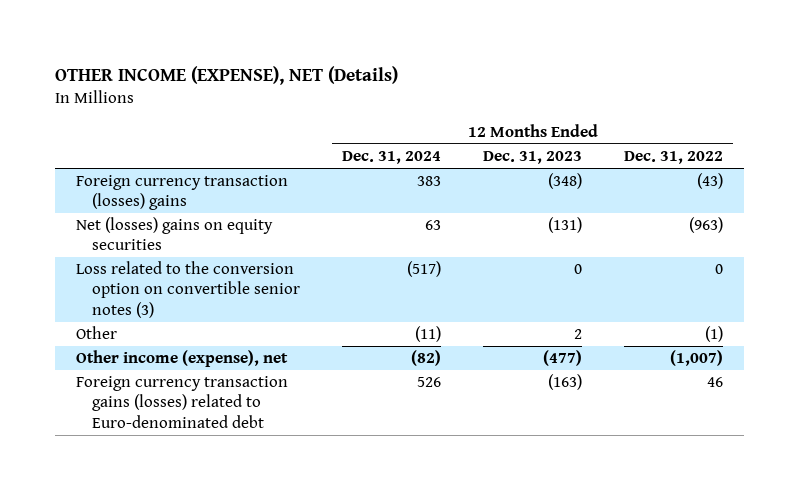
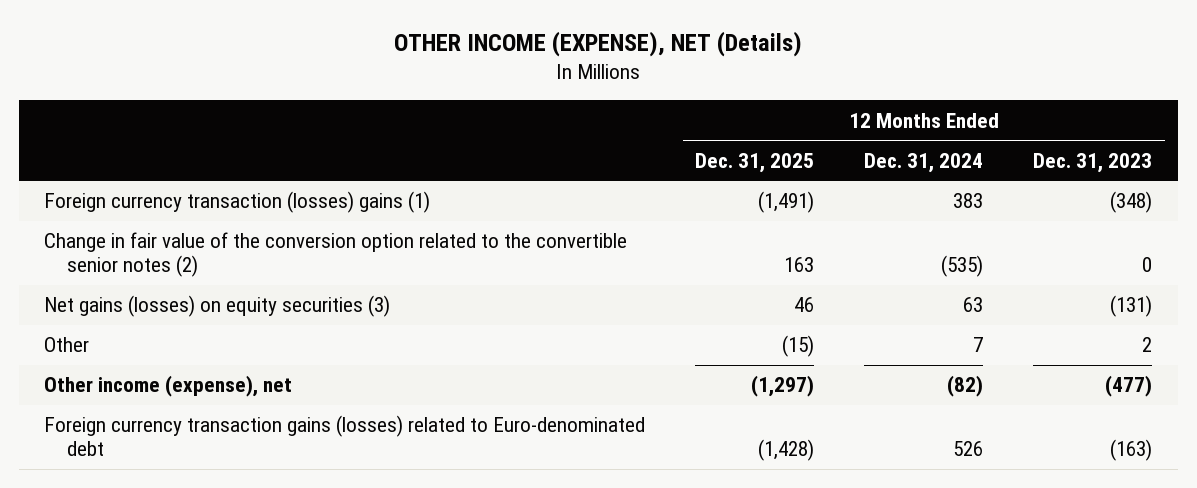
- | 12 Months Ended Dec. 31, 2024 | 12 Months Ended Dec. 31, 2023 | 12 Months Ended Dec. 31, 2022
+ | 12 Months Ended Dec. 31, 2025 | 12 Months Ended Dec. 31, 2024 | 12 Months Ended Dec. 31, 2023
- Foreign currency transaction (losses) gains | 383 | (348) | (43)
- Net (losses) gains on equity securities | 63 | (131) | (963)
- Loss related to the conversion option on convertible senior notes (3) | (517) | 0 | 0
- Other | (11) | 2 | (1)
+ Foreign currency transaction (losses) gains (1) | (1,491) | 383 | (348)
+ Change in fair value of the conversion option related to the convertible senior notes (2) | 163 | (535) | 0
+ Net gains (losses) on equity securities (3) | 46 | 63 | (131)
+ Other | (15) | 7 | 2

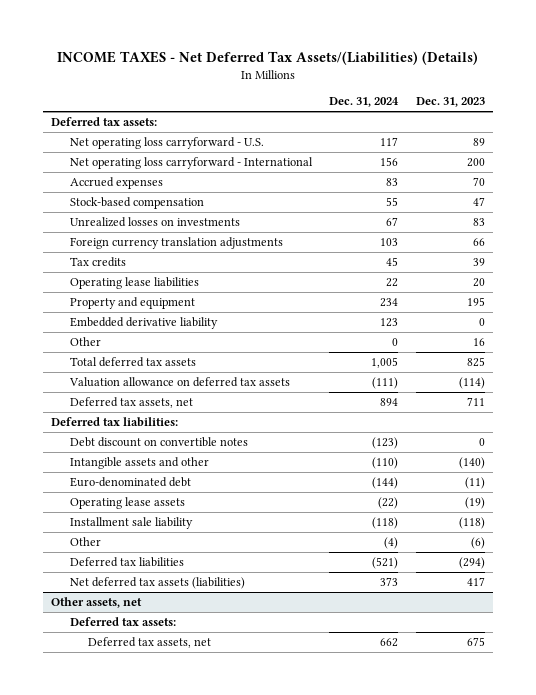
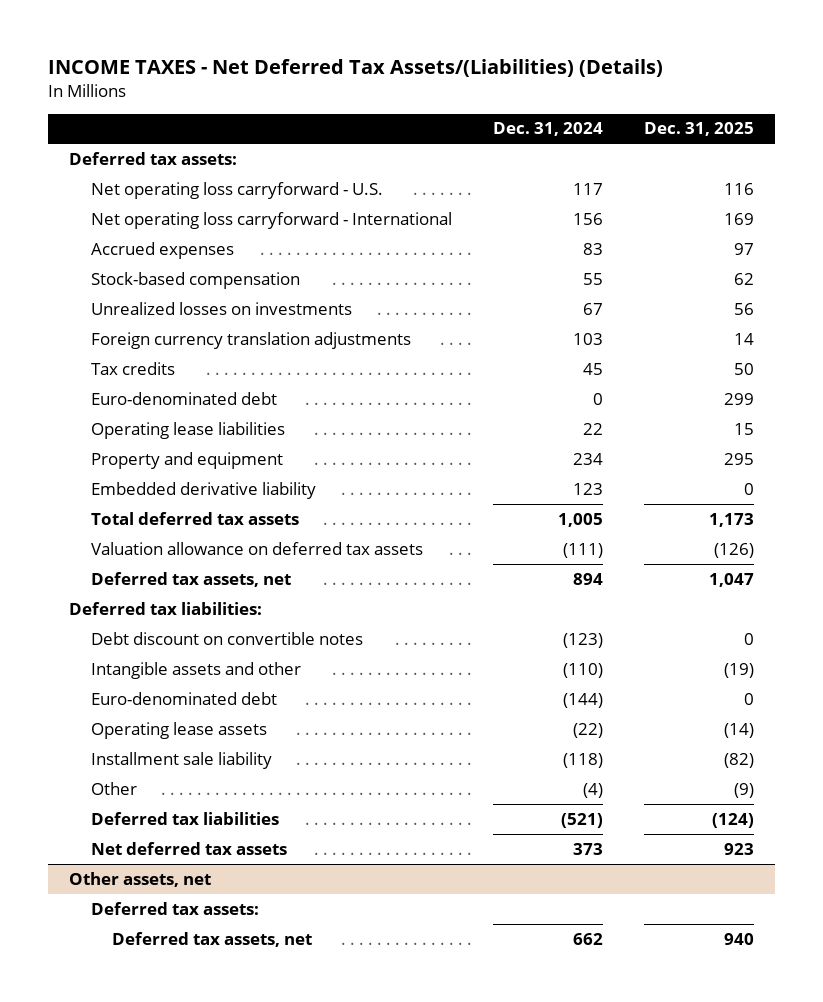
- | Dec. 31, 2024 | Dec. 31, 2023
+ | Dec. 31, 2024 | Dec. 31, 2025
+ Euro-denominated debt | 0 | 299
- Other | 0 | 16
- Net deferred tax assets (liabilities) | 373 | 417
+ Net deferred tax assets | 373 | 923

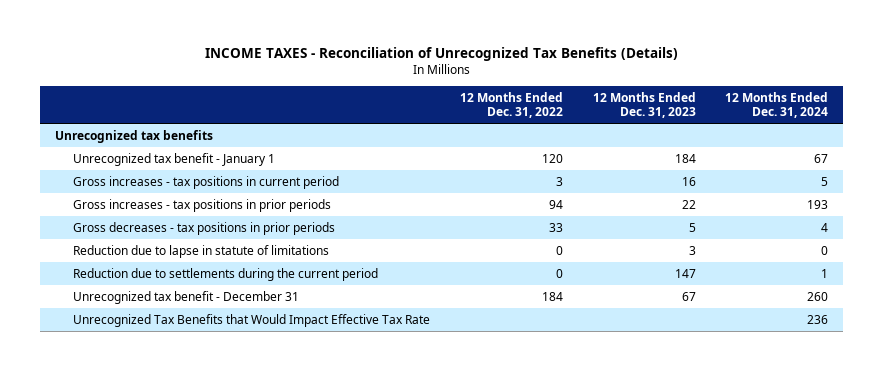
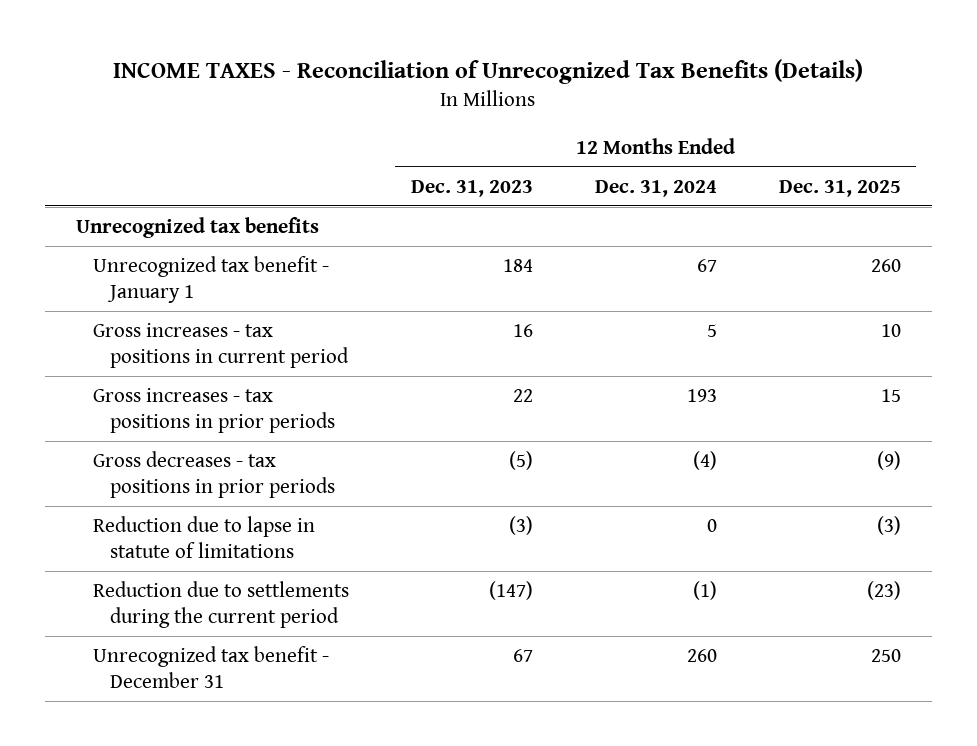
- | 12 Months Ended Dec. 31, 2022 | 12 Months Ended Dec. 31, 2023 | 12 Months Ended Dec. 31, 2024
+ | 12 Months Ended Dec. 31, 2023 | 12 Months Ended Dec. 31, 2024 | 12 Months Ended Dec. 31, 2025
- Gross decreases - tax positions in prior periods | 33 | 5 | 4
- Reduction due to lapse in statute of limitations | 0 | 3 | 0
- Reduction due to settlements during the current period | 0 | 147 | 1
+ Gross decreases - tax positions in prior periods | (5) | (4) | (9)
+ Reduction due to lapse in statute of limitations | (3) | 0 | (3)
+ Reduction due to settlements during the current period | (147) | (1) | (23)
- Unrecognized Tax Benefits that Would Impact Effective Tax Rate | | | 236

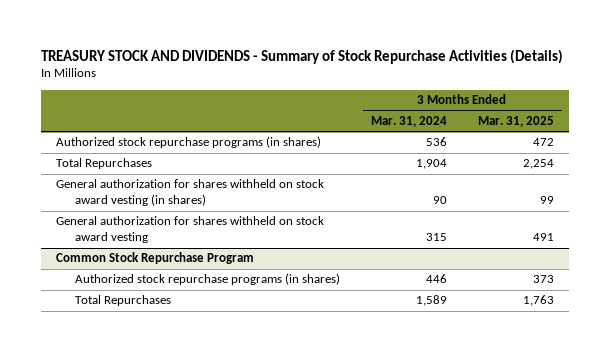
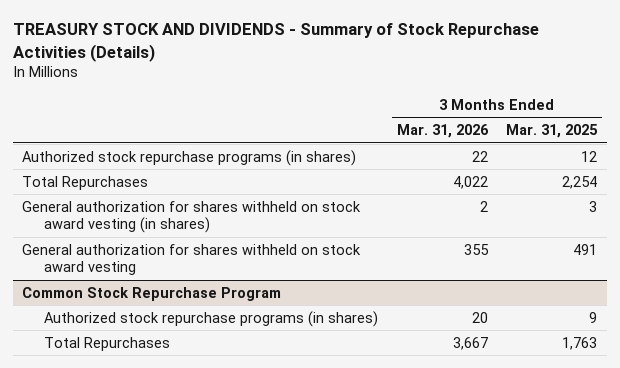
- | 3 Months Ended Mar. 31, 2024 | 3 Months Ended Mar. 31, 2025
+ | 3 Months Ended Mar. 31, 2026 | 3 Months Ended Mar. 31, 2025
- Authorized stock repurchase programs (in shares) | 536 | 472
+ Authorized stock repurchase programs (in shares) | 22 | 12
- General authorization for shares withheld on stock award vesting (in shares) | 90 | 99
+ General authorization for shares withheld on stock award vesting (in shares) | 2 | 3
@ Common Stock Repurchase Program
- Authorized stock repurchase programs (in shares) | 446 | 373
+ Authorized stock repurchase programs (in shares) | 20 | 9

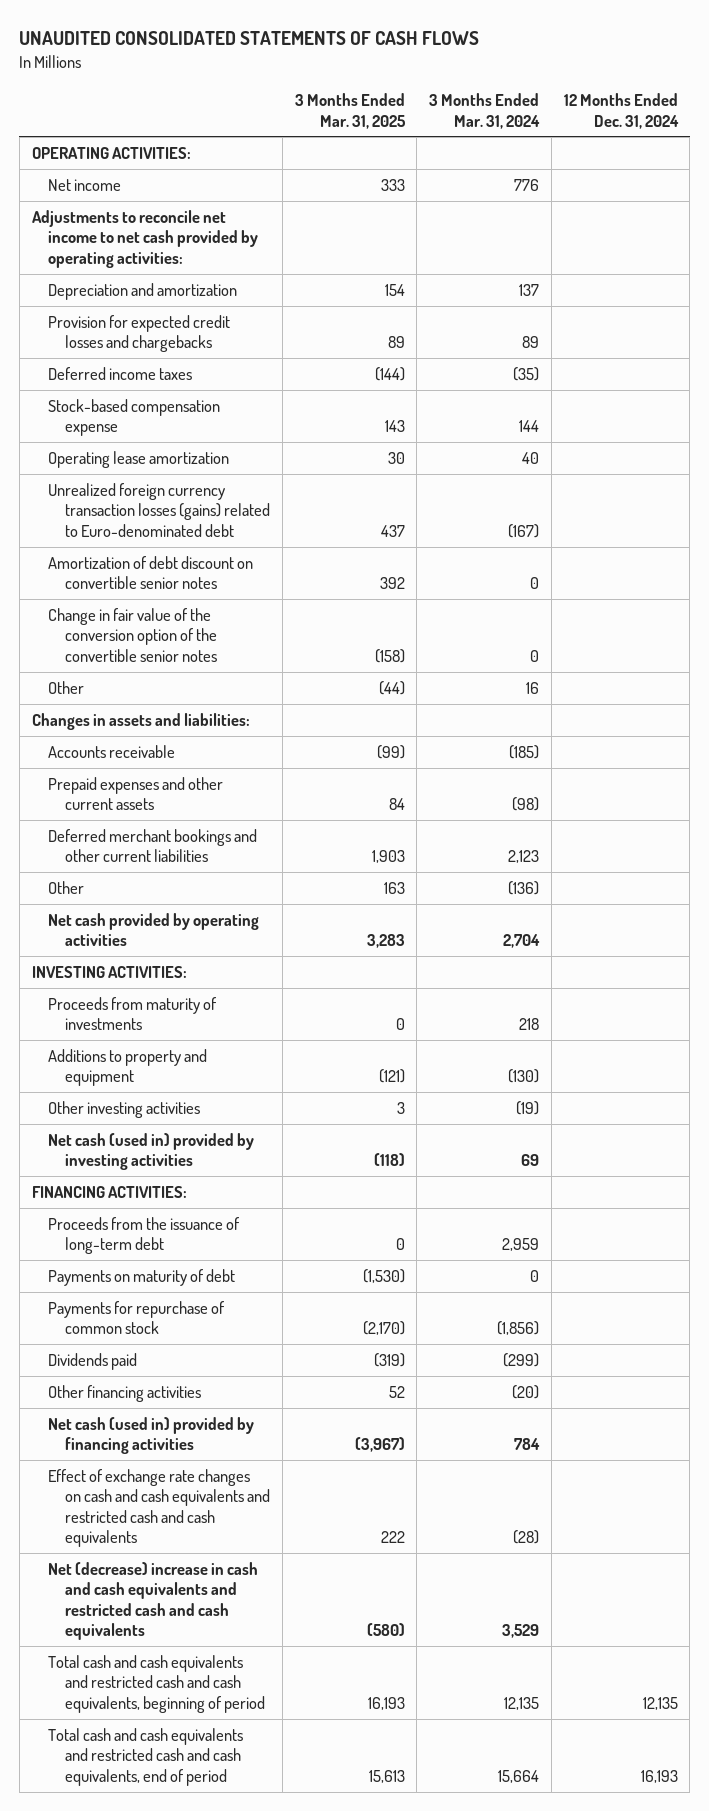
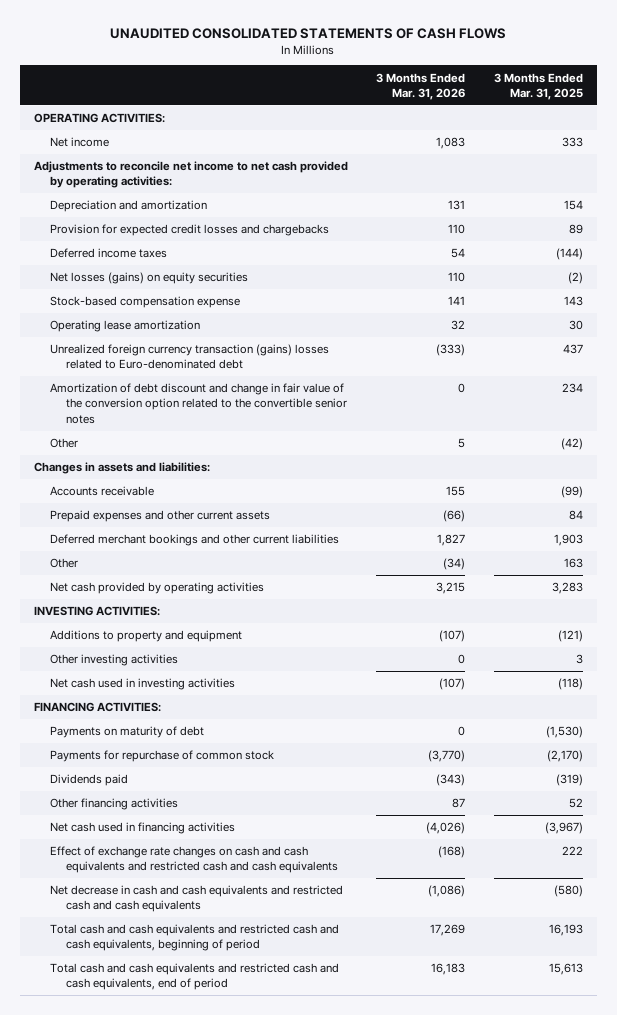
- | 3 Months Ended Mar. 31, 2025 | 3 Months Ended Mar. 31, 2024 | 12 Months Ended Dec. 31, 2024
+ | 3 Months Ended Mar. 31, 2026 | 3 Months Ended Mar. 31, 2025
+ Net losses (gains) on equity securities | 110 | (2)
- Unrealized foreign currency transaction losses (gains) related to Euro-denominated debt | 437 | (167) |
- Amortization of debt discount on convertible senior notes | 392 | 0 |
- Change in fair value of the conversion option of the convertible senior notes | (158) | 0 |
- Other | (44) | 16 |
+ Unrealized foreign currency transaction (gains) losses related to Euro-denominated debt | (333) | 437
+ Amortization of debt discount and change in fair value of the conversion option related to the convertible senior notes | 0 | 234
+ Other | 5 | (42)
- Proceeds from maturity of investments | 0 | 218 |
- Net cash (used in) provided by investing activities | (118) | 69 |
+ Net cash used in investing activities | (107) | (118)
- Proceeds from the issuance of long-term debt | 0 | 2,959 |
- Net cash (used in) provided by financing activities | (3,967) | 784 |
+ Net cash used in financing activities | (4,026) | (3,967)
- Net (decrease) increase in cash and cash equivalents and restricted cash and cash equivalents | (580) | 3,529 |
+ Net decrease in cash and cash equivalents and restricted cash and cash equivalents | (1,086) | (580)

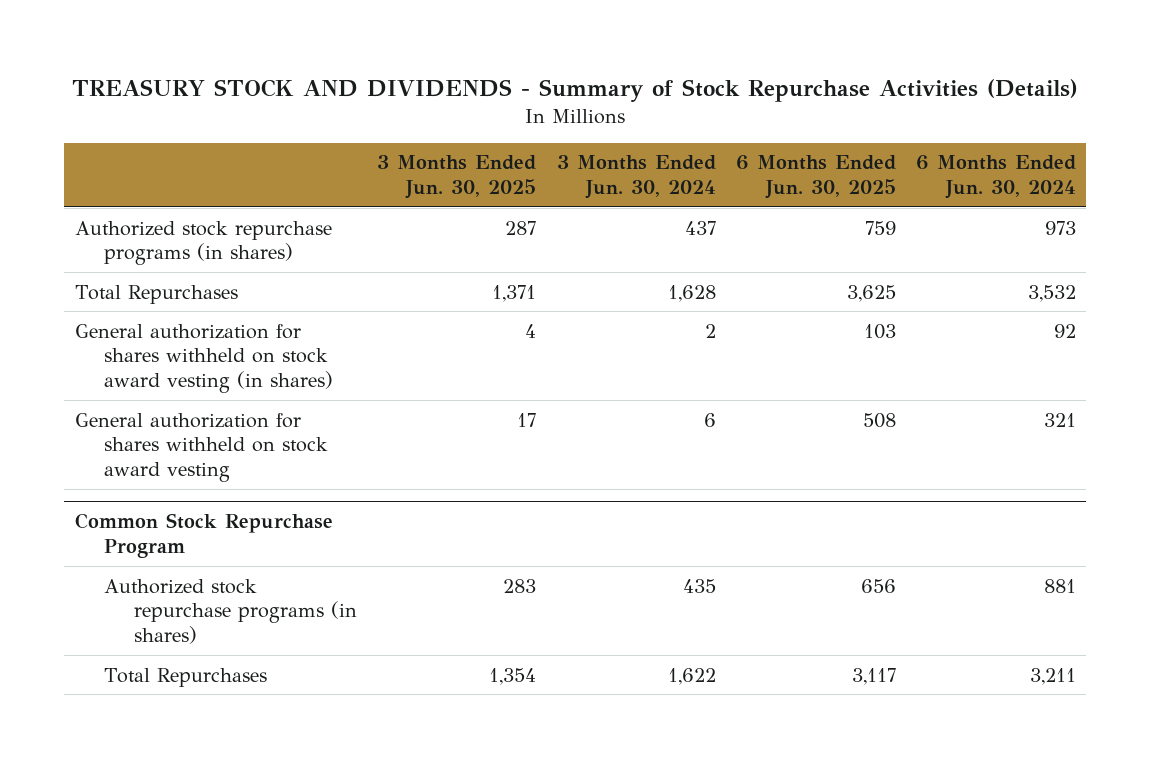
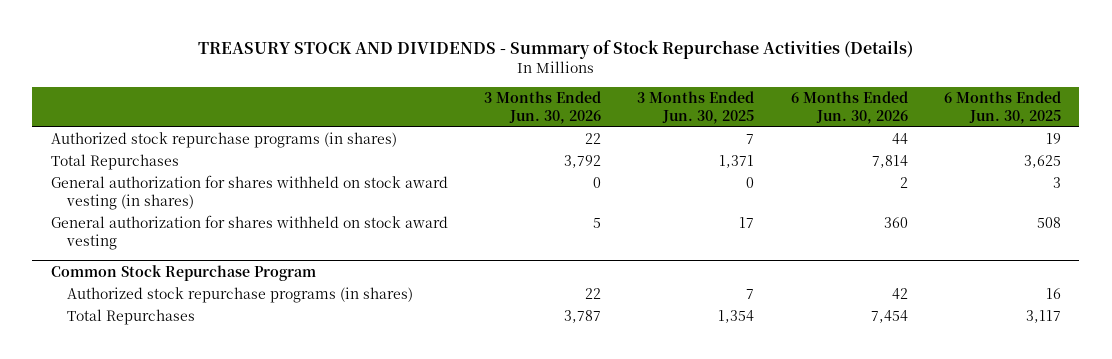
- | 3 Months Ended Jun. 30, 2025 | 3 Months Ended Jun. 30, 2024 | 6 Months Ended Jun. 30, 2025 | 6 Months Ended Jun. 30, 2024
+ | 3 Months Ended Jun. 30, 2026 | 3 Months Ended Jun. 30, 2025 | 6 Months Ended Jun. 30, 2026 | 6 Months Ended Jun. 30, 2025
- Authorized stock repurchase programs (in shares) | 287 | 437 | 759 | 973
+ Authorized stock repurchase programs (in shares) | 22 | 7 | 44 | 19
- General authorization for shares withheld on stock award vesting (in shares) | 4 | 2 | 103 | 92
+ General authorization for shares withheld on stock award vesting (in shares) | 0 | 0 | 2 | 3
@ Common Stock Repurchase Program
- Authorized stock repurchase programs (in shares) | 283 | 435 | 656 | 881
+ Authorized stock repurchase programs (in shares) | 22 | 7 | 42 | 16

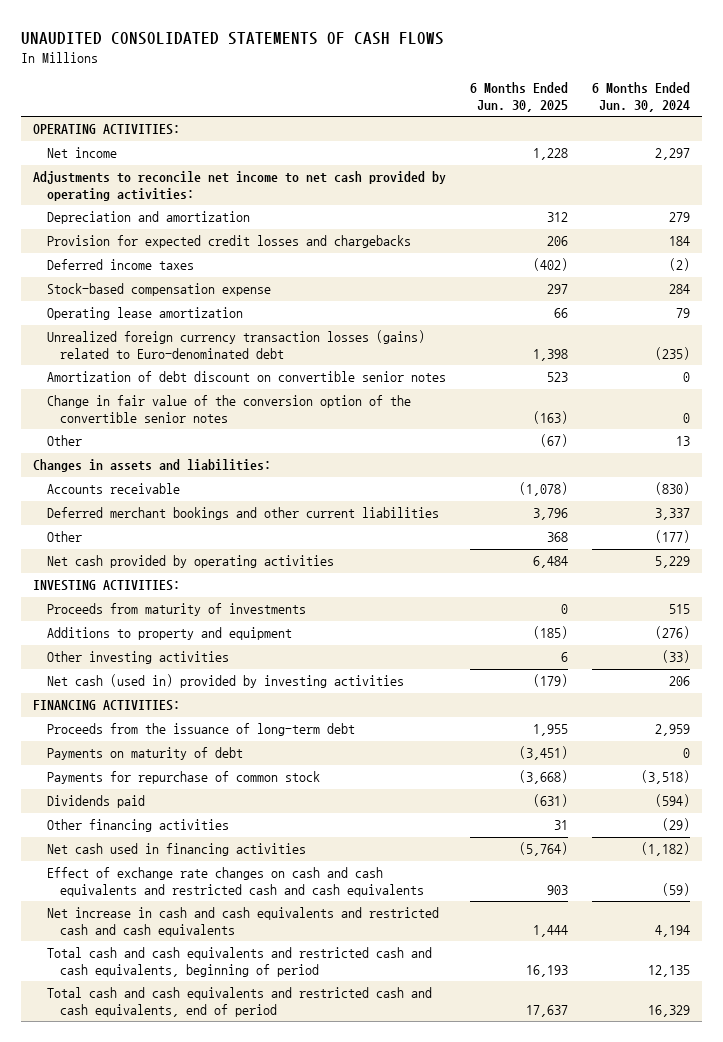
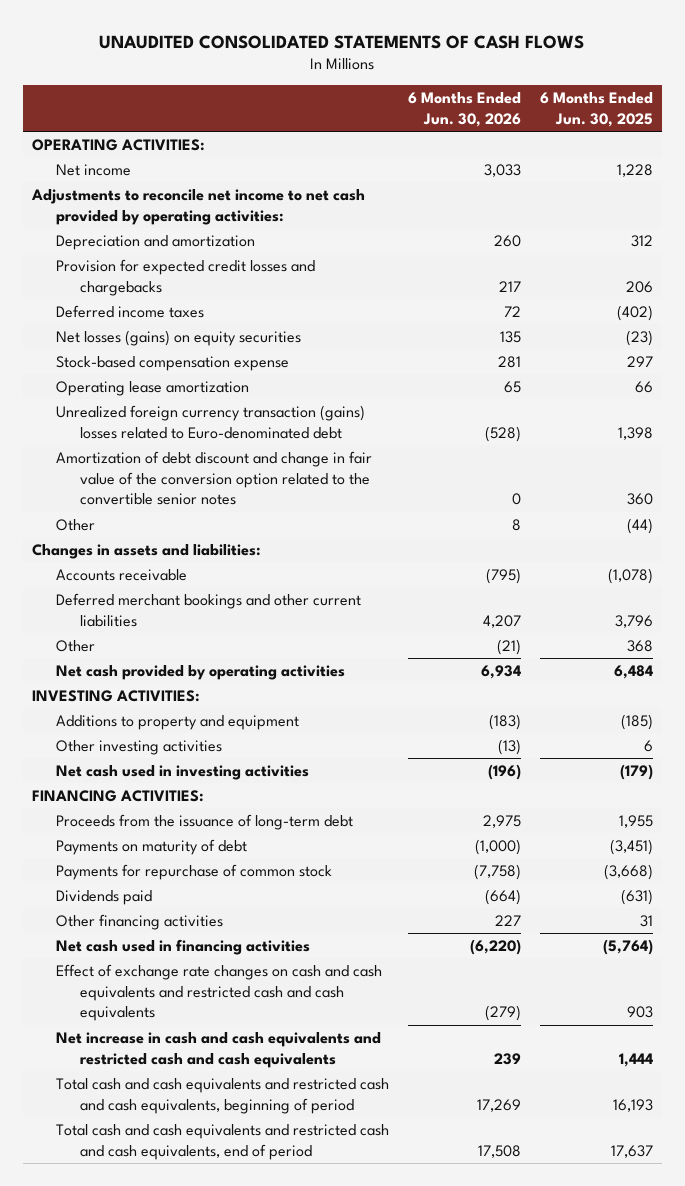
- | 6 Months Ended Jun. 30, 2025 | 6 Months Ended Jun. 30, 2024
+ | 6 Months Ended Jun. 30, 2026 | 6 Months Ended Jun. 30, 2025
+ Net losses (gains) on equity securities | 135 | (23)
- Unrealized foreign currency transaction losses (gains) related to Euro-denominated debt | 1,398 | (235)
- Amortization of debt discount on convertible senior notes | 523 | 0
- Change in fair value of the conversion option of the convertible senior notes | (163) | 0
- Other | (67) | 13
+ Unrealized foreign currency transaction (gains) losses related to Euro-denominated debt | (528) | 1,398
+ Amortization of debt discount and change in fair value of the conversion option related to the convertible senior notes | 0 | 360
+ Other | 8 | (44)
- Proceeds from maturity of investments | 0 | 515
- Net cash (used in) provided by investing activities | (179) | 206
+ Net cash used in investing activities | (196) | (179)

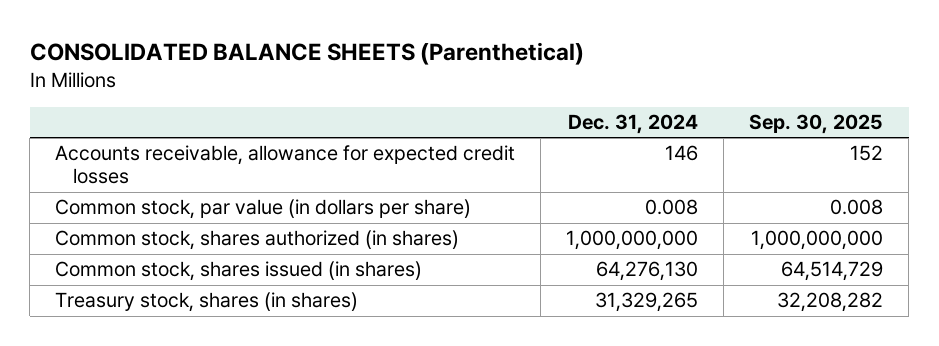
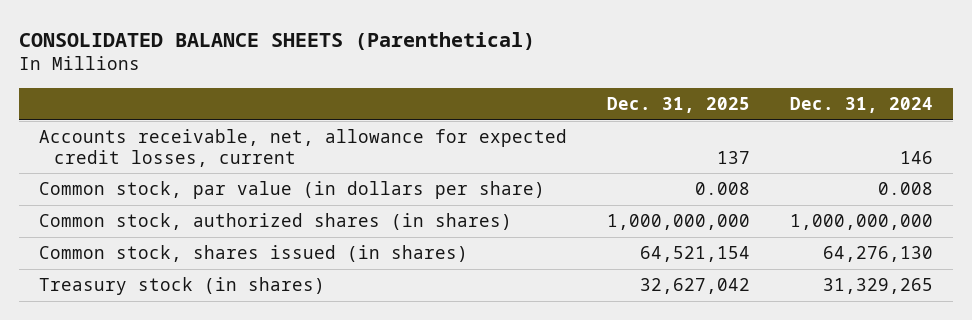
- | Dec. 31, 2024 | Sep. 30, 2025
+ | Dec. 31, 2025 | Dec. 31, 2024
- Accounts receivable, allowance for expected credit losses | 146 | 152
+ Accounts receivable, net, allowance for expected credit losses, current | 137 | 146
- Common stock, shares authorized (in shares) | 1,000,000,000 | 1,000,000,000
+ Common stock, authorized shares (in shares) | 1,000,000,000 | 1,000,000,000
- Treasury stock, shares (in shares) | 31,329,265 | 32,208,282
+ Treasury stock (in shares) | 32,627,042 | 31,329,265

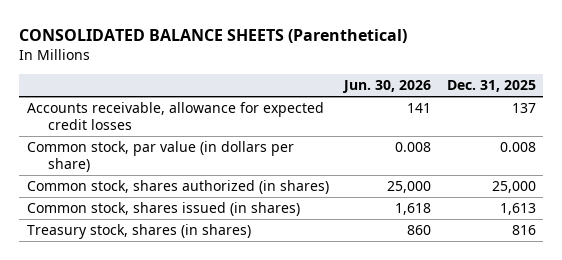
- | Dec. 31, 2025 | Dec. 31, 2024
+ | Jun. 30, 2026 | Dec. 31, 2025
- Accounts receivable, net, allowance for expected credit losses, current | 137 | 146
+ Accounts receivable, allowance for expected credit losses | 141 | 137
- Common stock, authorized shares (in shares) | 1,000,000,000 | 1,000,000,000
- Common stock, shares issued (in shares) | 64,521,154 | 64,276,130
- Treasury stock (in shares) | 32,627,042 | 31,329,265
+ Common stock, shares authorized (in shares) | 25,000 | 25,000
+ Common stock, shares issued (in shares) | 1,618 | 1,613
+ Treasury stock, shares (in shares) | 860 | 816

